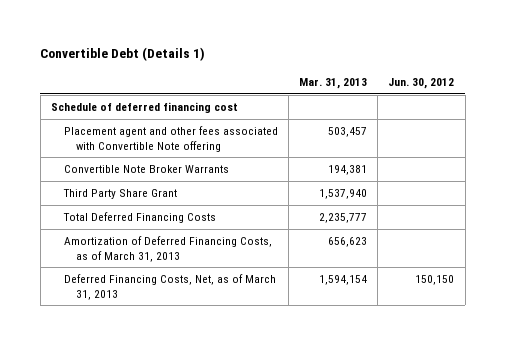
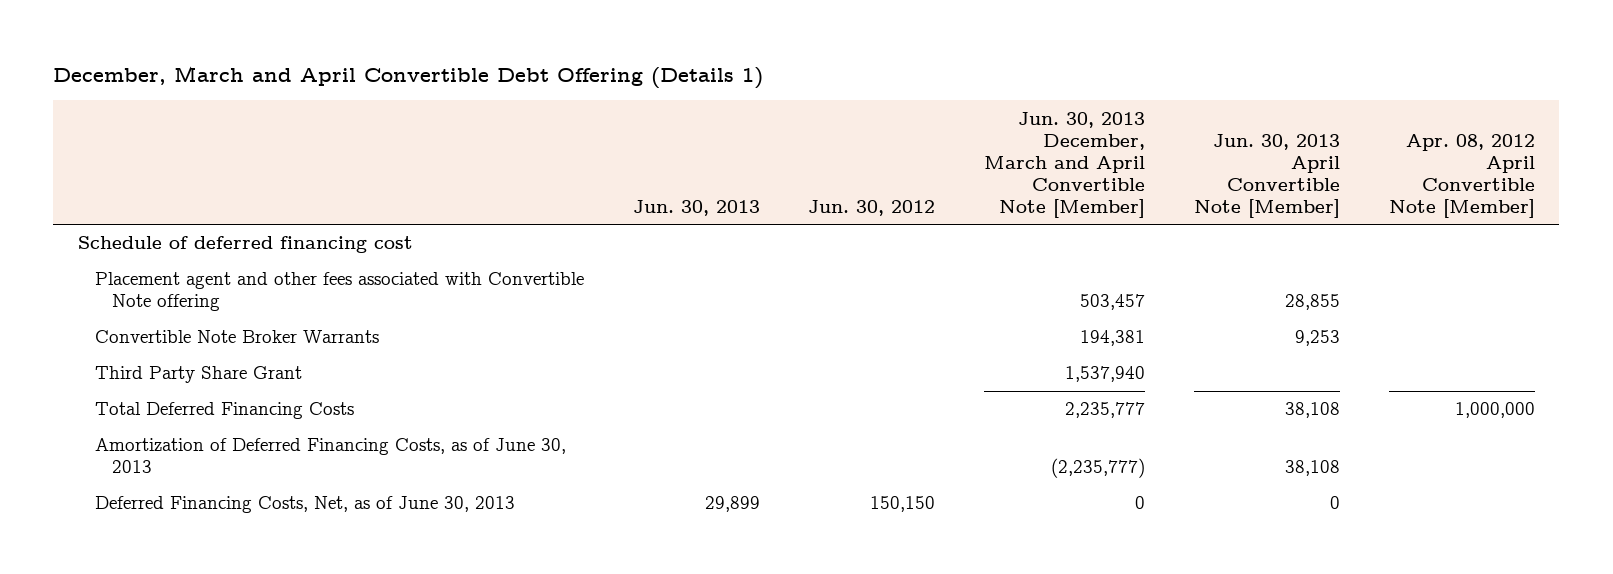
- Convertible Debt (Details 1)
+ December, March and April Convertible Debt Offering (Details 1)
- | Mar. 31, 2013 | Jun. 30, 2012
+ | Jun. 30, 2013 | Jun. 30, 2012 | Jun. 30, 2013 December, March and April Convertible Note [Member] | Jun. 30, 2013 April Convertible Note [Member] | Apr. 08, 2012 April Convertible Note [Member]
- Amortization of Deferred Financing Costs, as of March 31, 2013 | 656,623 |
- Deferred Financing Costs, Net, as of March 31, 2013 | 1,594,154 | 150,150
+ Amortization of Deferred Financing Costs, as of June 30, 2013 | | | (2,235,777) | 38,108 |
+ Deferred Financing Costs, Net, as of June 30, 2013 | 29,899 | 150,150 | 0 | 0 |

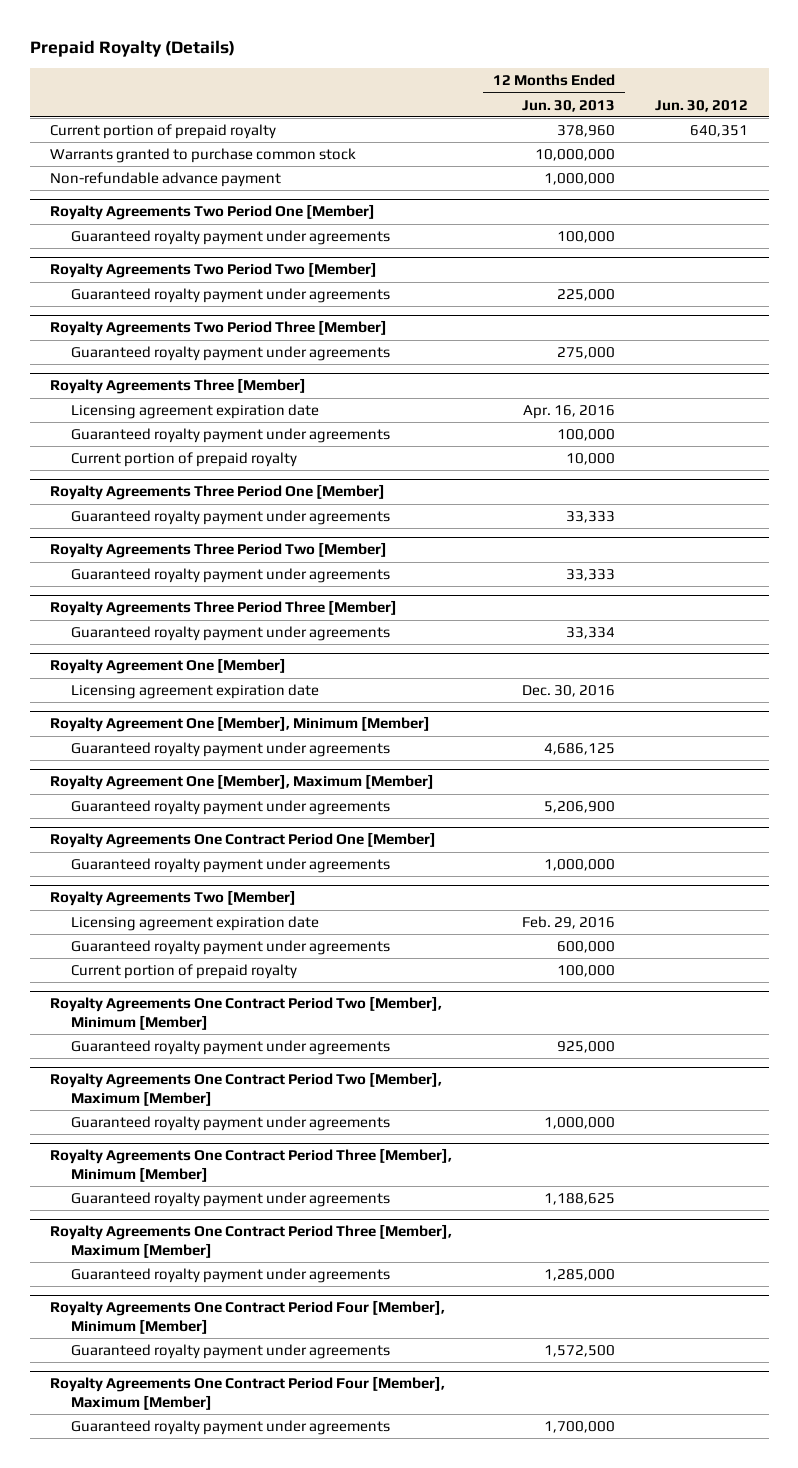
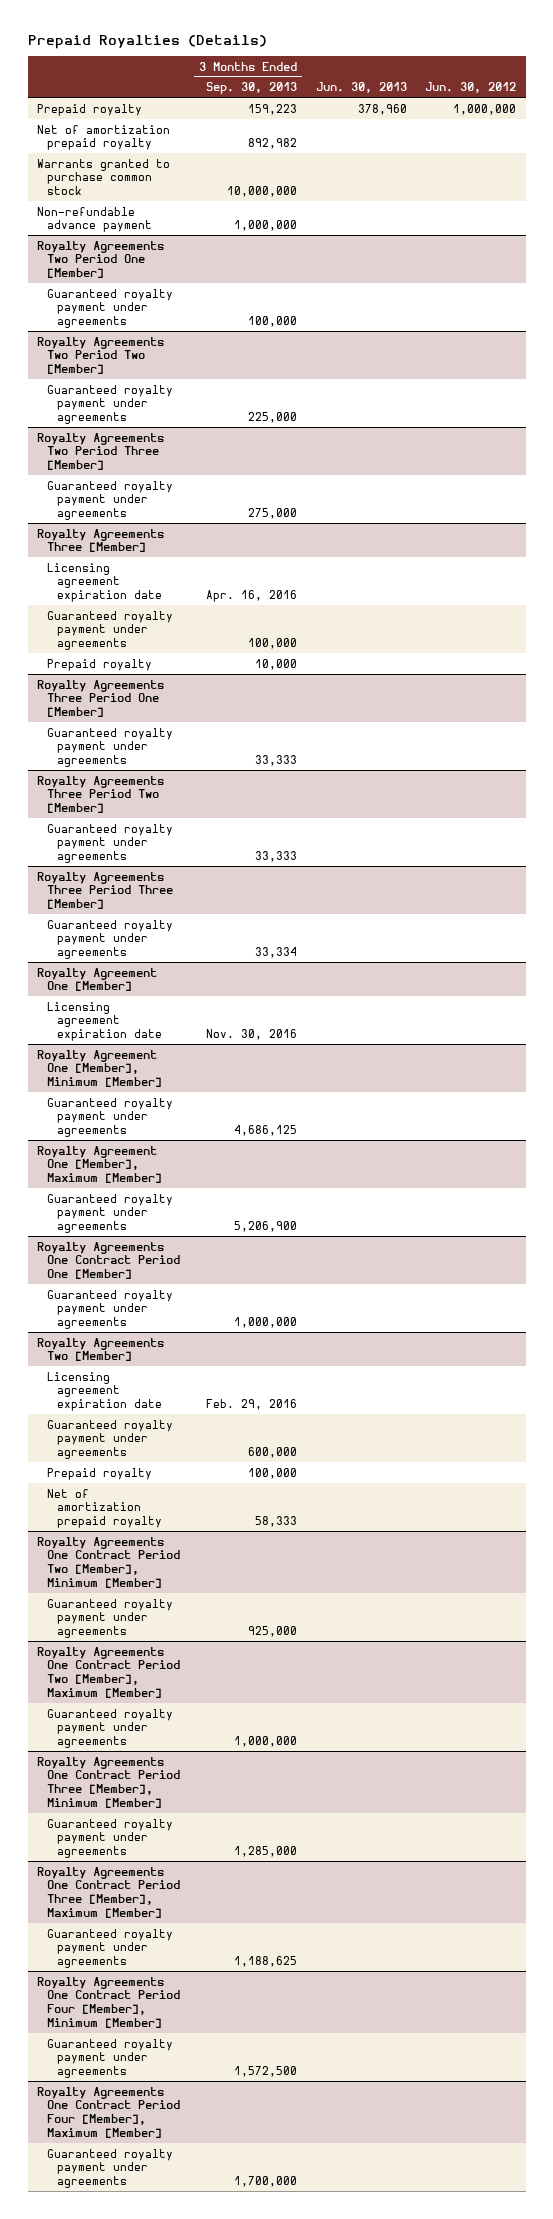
- Prepaid Royalty (Details)
+ Prepaid Royalties (Details)
- | 12 Months Ended Jun. 30, 2013 | Jun. 30, 2012
+ | 3 Months Ended Sep. 30, 2013 | Jun. 30, 2013 | Jun. 30, 2012
- Current portion of prepaid royalty | 378,960 | 640,351
+ Prepaid royalty | 159,223 | 378,960 | 1,000,000
+ Net of amortization prepaid royalty | 892,982 | |
@ Royalty Agreements Three [Member]
- Current portion of prepaid royalty | 10,000 |
+ Prepaid royalty | 10,000 | |
@ Royalty Agreements Two [Member]
- Current portion of prepaid royalty | 100,000 |
+ Prepaid royalty | 100,000 | |
+ Net of amortization prepaid royalty | 58,333 | |

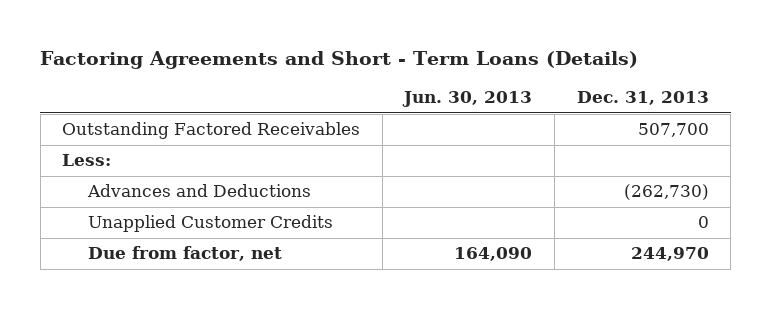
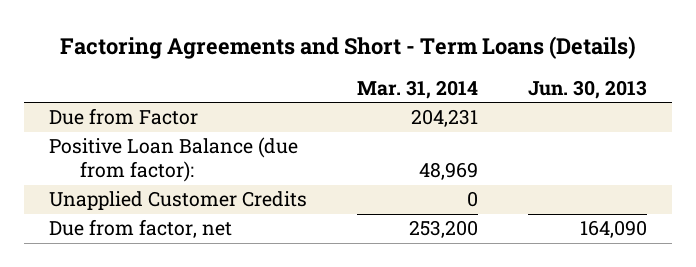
- | Jun. 30, 2013 | Dec. 31, 2013
+ | Mar. 31, 2014 | Jun. 30, 2013
- Outstanding Factored Receivables | | 507,700
- Less:
- Advances and Deductions | | (262,730)
+ Due from Factor | 204,231 |
+ Positive Loan Balance (due from factor): | 48,969 |

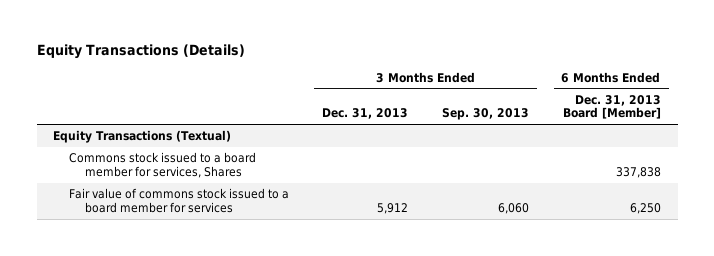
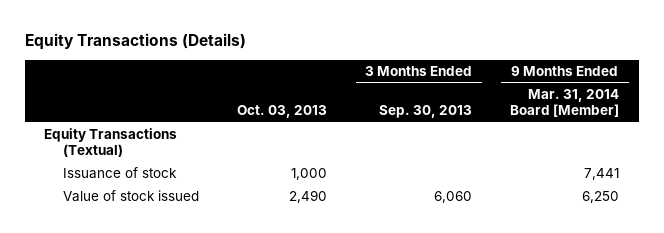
- | 3 Months Ended Dec. 31, 2013 | 3 Months Ended Sep. 30, 2013 | 6 Months Ended Dec. 31, 2013 Board [Member]
+ | Oct. 03, 2013 | 3 Months Ended Sep. 30, 2013 | 9 Months Ended Mar. 31, 2014 Board [Member]
- Commons stock issued to a board member for services, Shares | | | 337,838
- Fair value of commons stock issued to a board member for services | 5,912 | 6,060 | 6,250
+ Issuance of stock | 1,000 | | 7,441
+ Value of stock issued | 2,490 | 6,060 | 6,250

